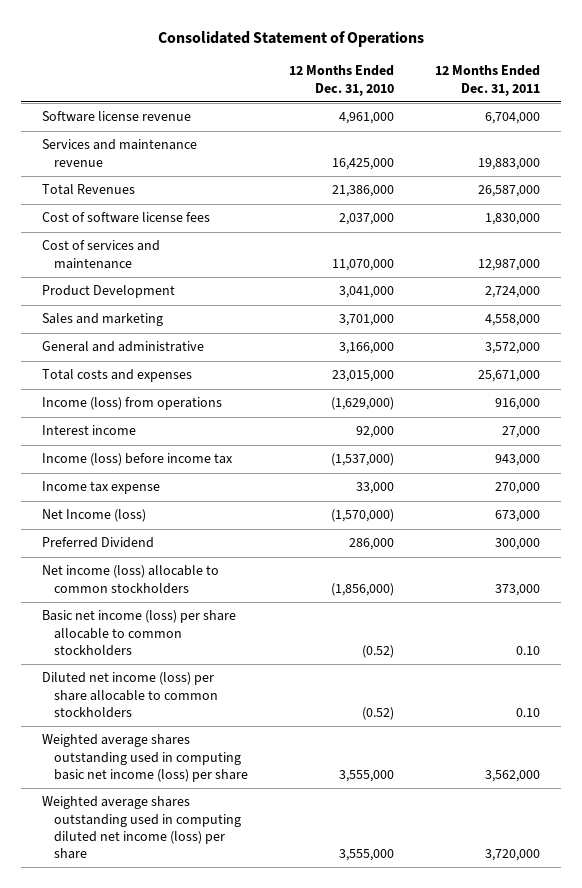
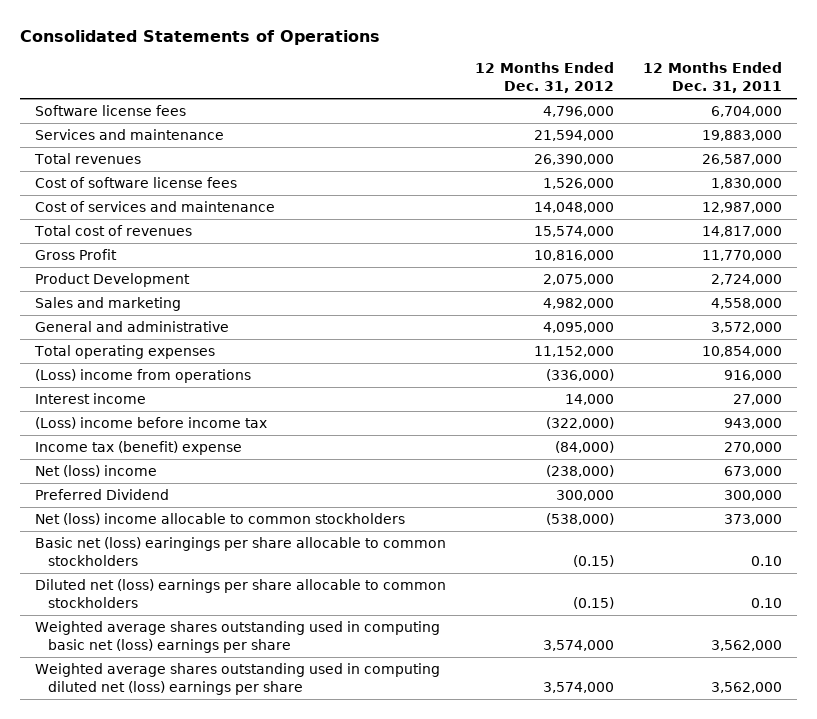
- Consolidated Statement of Operations
+ Consolidated Statements of Operations
- | 12 Months Ended Dec. 31, 2010 | 12 Months Ended Dec. 31, 2011
+ | 12 Months Ended Dec. 31, 2012 | 12 Months Ended Dec. 31, 2011
- Software license revenue | 4,961,000 | 6,704,000
- Services and maintenance revenue | 16,425,000 | 19,883,000
- Total Revenues | 21,386,000 | 26,587,000
+ Software license fees | 4,796,000 | 6,704,000
+ Services and maintenance | 21,594,000 | 19,883,000
+ Total revenues | 26,390,000 | 26,587,000
+ Total cost of revenues | 15,574,000 | 14,817,000
+ Gross Profit | 10,816,000 | 11,770,000
- Total costs and expenses | 23,015,000 | 25,671,000
- Income (loss) from operations | (1,629,000) | 916,000
+ Total operating expenses | 11,152,000 | 10,854,000
+ (Loss) income from operations | (336,000) | 916,000
- Income (loss) before income tax | (1,537,000) | 943,000
- Income tax expense | 33,000 | 270,000
- Net Income (loss) | (1,570,000) | 673,000
+ (Loss) income before income tax | (322,000) | 943,000
+ Income tax (benefit) expense | (84,000) | 270,000
+ Net (loss) income | (238,000) | 673,000
- Net income (loss) allocable to common stockholders | (1,856,000) | 373,000
- Basic net income (loss) per share allocable to common stockholders | (0.52) | 0.10
- Diluted net income (loss) per share allocable to common stockholders | (0.52) | 0.10
- Weighted average shares outstanding used in computing basic net income (loss) per share | 3,555,000 | 3,562,000
- Weighted average shares outstanding used in computing diluted net income (loss) per share | 3,555,000 | 3,720,000
+ Net (loss) income allocable to common stockholders | (538,000) | 373,000
+ Basic net (loss) earingings per share allocable to common stockholders | (0.15) | 0.10
+ Diluted net (loss) earnings per share allocable to common stockholders | (0.15) | 0.10
+ Weighted average shares outstanding used in computing basic net (loss) earnings per share | 3,574,000 | 3,562,000
+ Weighted average shares outstanding used in computing diluted net (loss) earnings per share | 3,574,000 | 3,562,000

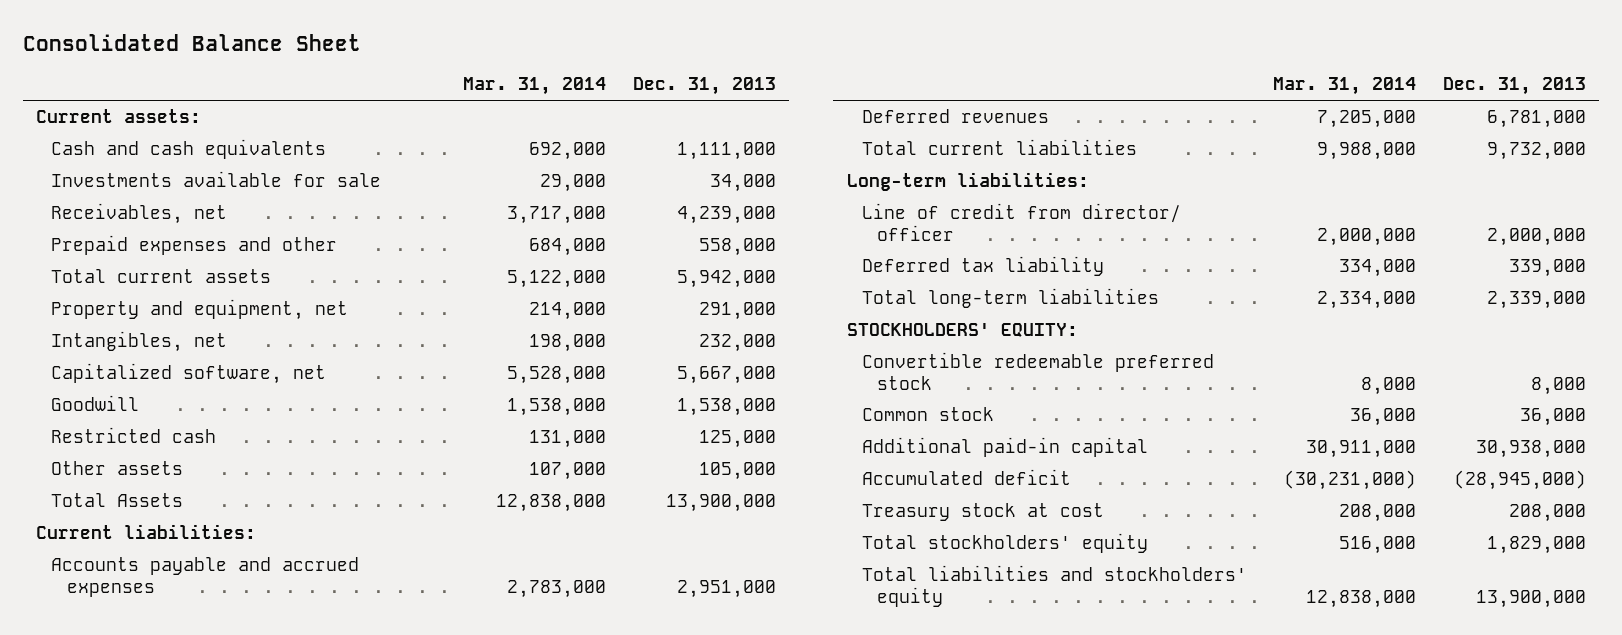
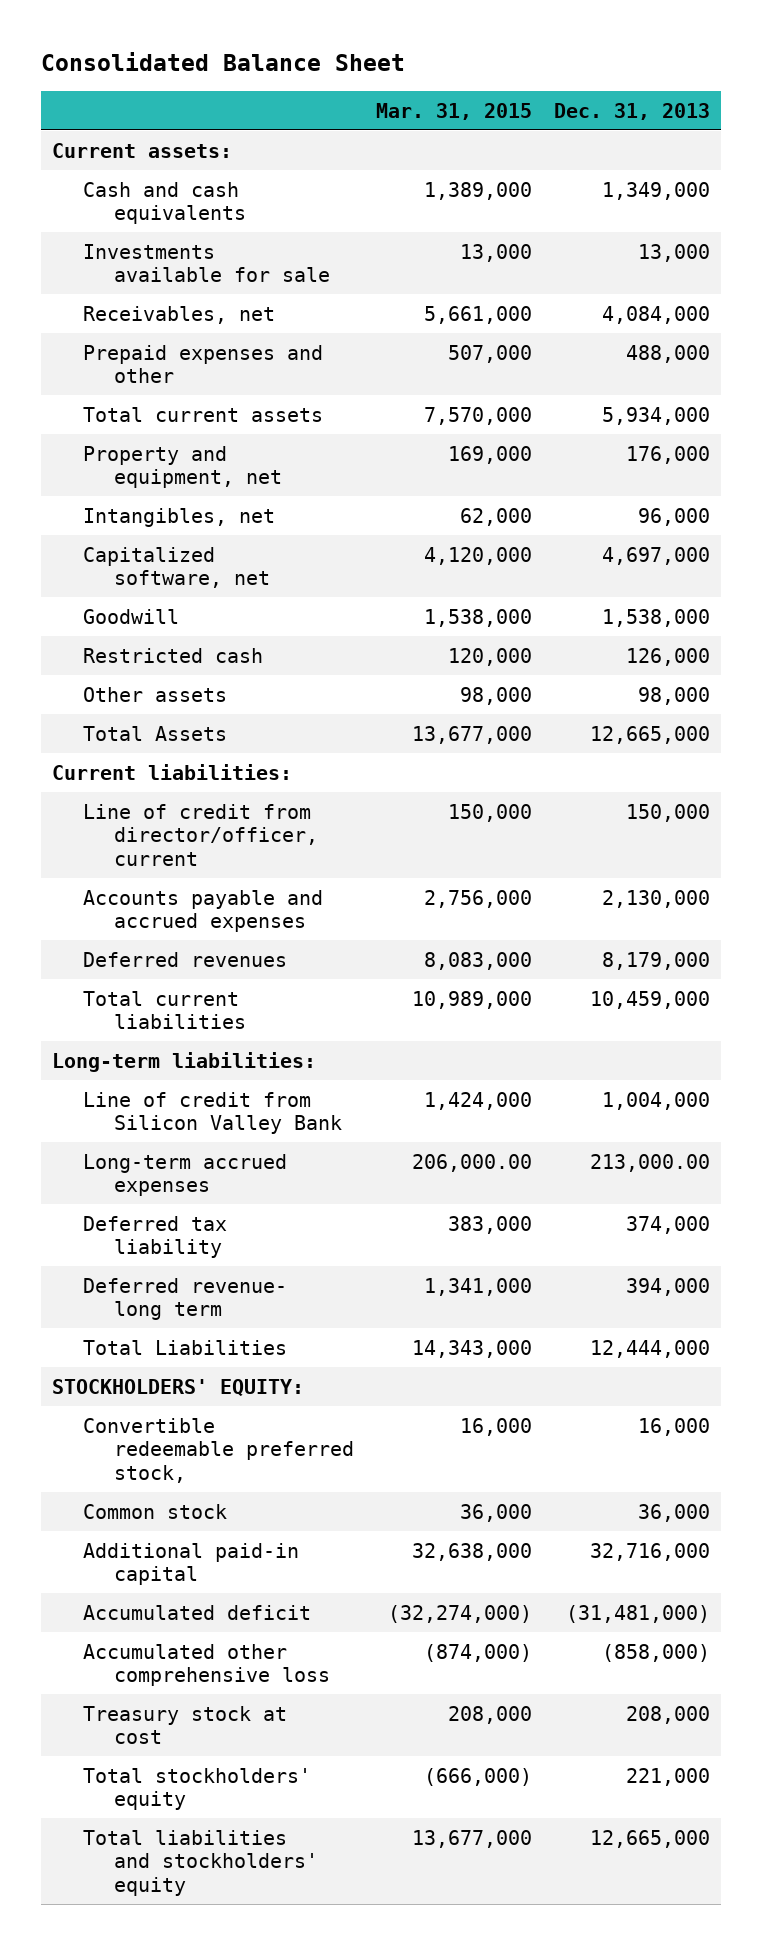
- | Mar. 31, 2014 | Dec. 31, 2013
+ | Mar. 31, 2015 | Dec. 31, 2013
- Cash and cash equivalents | 692,000 | 1,111,000
- Investments available for sale | 29,000 | 34,000
- Receivables, net | 3,717,000 | 4,239,000
- Prepaid expenses and other | 684,000 | 558,000
- Total current assets | 5,122,000 | 5,942,000
- Property and equipment, net | 214,000 | 291,000
- Intangibles, net | 198,000 | 232,000
- Capitalized software, net | 5,528,000 | 5,667,000
+ Cash and cash equivalents | 1,389,000 | 1,349,000
+ Investments available for sale | 13,000 | 13,000
+ Receivables, net | 5,661,000 | 4,084,000
+ Prepaid expenses and other | 507,000 | 488,000
+ Total current assets | 7,570,000 | 5,934,000
+ Property and equipment, net | 169,000 | 176,000
+ Intangibles, net | 62,000 | 96,000
+ Capitalized software, net | 4,120,000 | 4,697,000
- Restricted cash | 131,000 | 125,000
- Other assets | 107,000 | 105,000
- Total Assets | 12,838,000 | 13,900,000
+ Restricted cash | 120,000 | 126,000
+ Other assets | 98,000 | 98,000
+ Total Assets | 13,677,000 | 12,665,000
- Accounts payable and accrued expenses | 2,783,000 | 2,951,000
- Deferred revenues | 7,205,000 | 6,781,000
- Total current liabilities | 9,988,000 | 9,732,000
+ Line of credit from director/officer, current | 150,000 | 150,000
+ Accounts payable and accrued expenses | 2,756,000 | 2,130,000
+ Deferred revenues | 8,083,000 | 8,179,000
+ Total current liabilities | 10,989,000 | 10,459,000
- Line of credit from director/ officer | 2,000,000 | 2,000,000
- Deferred tax liability | 334,000 | 339,000
- Total long-term liabilities | 2,334,000 | 2,339,000
+ Line of credit from Silicon Valley Bank | 1,424,000 | 1,004,000
+ Long-term accrued expenses | 206,000.00 | 213,000.00
+ Deferred tax liability | 383,000 | 374,000
+ Deferred revenue- long term | 1,341,000 | 394,000
+ Total Liabilities | 14,343,000 | 12,444,000
- Convertible redeemable preferred stock | 8,000 | 8,000
+ Convertible redeemable preferred stock, | 16,000 | 16,000
- Additional paid-in capital | 30,911,000 | 30,938,000
- Accumulated deficit | (30,231,000) | (28,945,000)
+ Additional paid-in capital | 32,638,000 | 32,716,000
+ Accumulated deficit | (32,274,000) | (31,481,000)
+ Accumulated other comprehensive loss | (874,000) | (858,000)
- Total stockholders' equity | 516,000 | 1,829,000
- Total liabilities and stockholders' equity | 12,838,000 | 13,900,000
+ Total stockholders' equity | (666,000) | 221,000
+ Total liabilities and stockholders' equity | 13,677,000 | 12,665,000

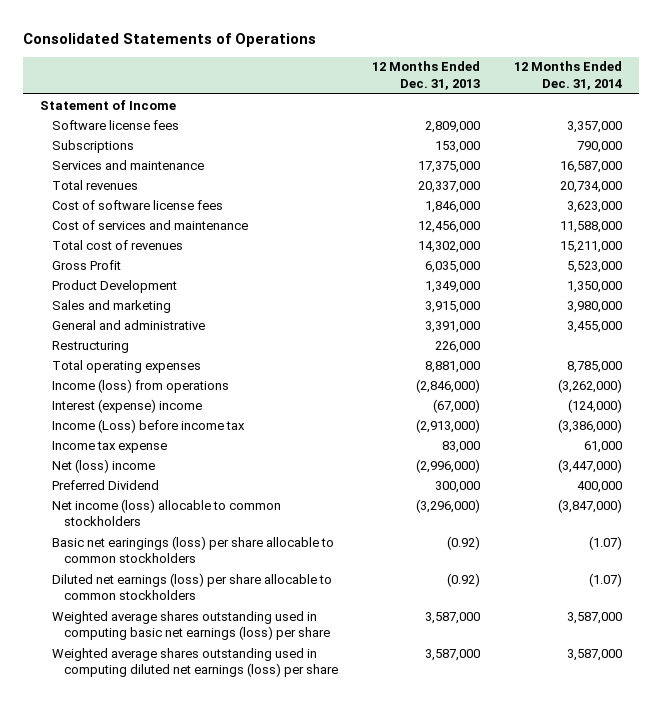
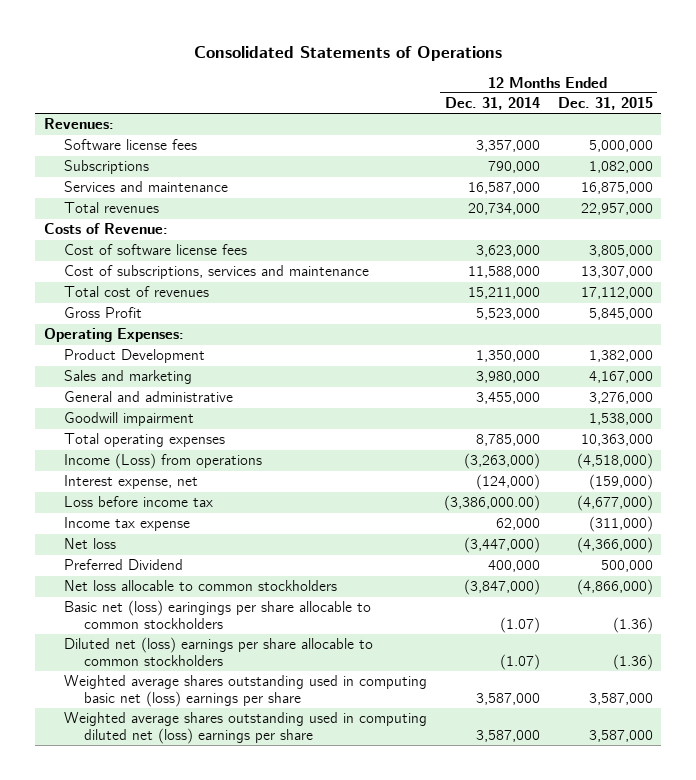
- | 12 Months Ended Dec. 31, 2013 | 12 Months Ended Dec. 31, 2014
+ | 12 Months Ended Dec. 31, 2014 | 12 Months Ended Dec. 31, 2015
- Statement of Income
+ Revenues:
+ Costs of Revenue:
- Cost of services and maintenance | 12,456,000 | 11,588,000
+ Cost of subscriptions, services and maintenance | 11,588,000 | 13,307,000
+ Operating Expenses:
- Restructuring | 226,000 |
+ Goodwill impairment | | 1,538,000
- Income (loss) from operations | (2,846,000) | (3,262,000)
- Interest (expense) income | (67,000) | (124,000)
- Income (Loss) before income tax | (2,913,000) | (3,386,000)
- Income tax expense | 83,000 | 61,000
- Net (loss) income | (2,996,000) | (3,447,000)
+ Income (Loss) from operations | (3,263,000) | (4,518,000)
+ Interest expense, net | (124,000) | (159,000)
+ Loss before income tax | (3,386,000.00) | (4,677,000)
+ Income tax expense | 62,000 | (311,000)
+ Net loss | (3,447,000) | (4,366,000)
- Net income (loss) allocable to common stockholders | (3,296,000) | (3,847,000)
- Basic net earingings (loss) per share allocable to common stockholders | (0.92) | (1.07)
- Diluted net earnings (loss) per share allocable to common stockholders | (0.92) | (1.07)
- Weighted average shares outstanding used in computing basic net earnings (loss) per share | 3,587,000 | 3,587,000
- Weighted average shares outstanding used in computing diluted net earnings (loss) per share | 3,587,000 | 3,587,000
+ Net loss allocable to common stockholders | (3,847,000) | (4,866,000)
+ Basic net (loss) earingings per share allocable to common stockholders | (1.07) | (1.36)
+ Diluted net (loss) earnings per share allocable to common stockholders | (1.07) | (1.36)
+ Weighted average shares outstanding used in computing basic net (loss) earnings per share | 3,587,000 | 3,587,000
+ Weighted average shares outstanding used in computing diluted net (loss) earnings per share | 3,587,000 | 3,587,000

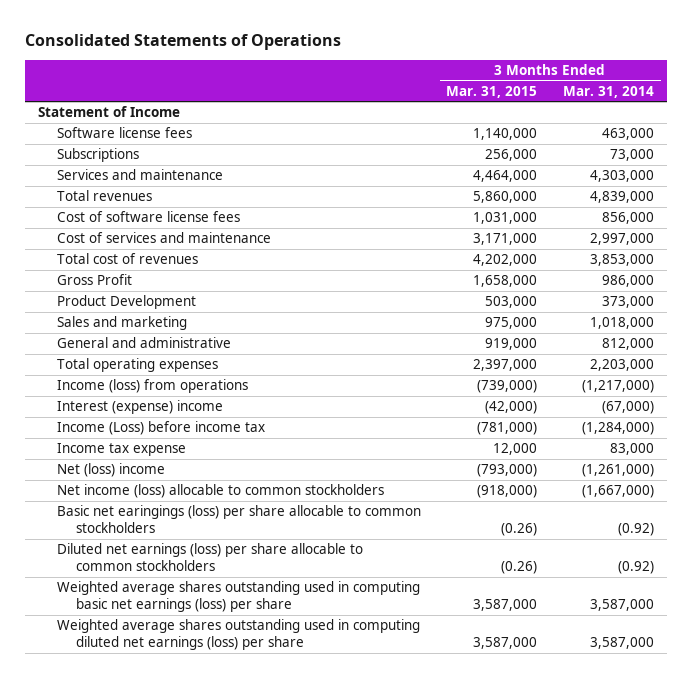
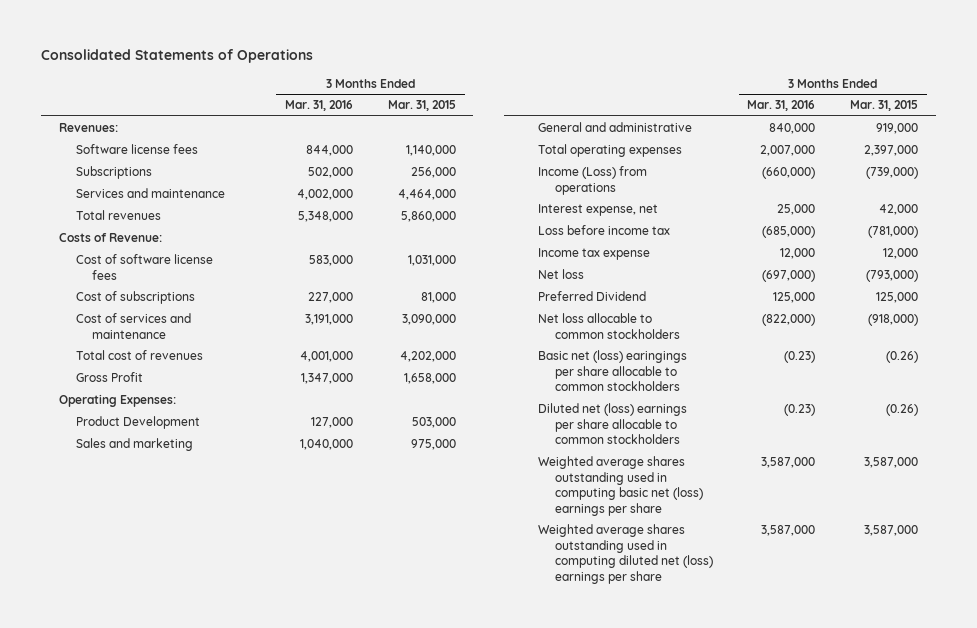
- | 3 Months Ended Mar. 31, 2015 | 3 Months Ended Mar. 31, 2014
+ | 3 Months Ended Mar. 31, 2016 | 3 Months Ended Mar. 31, 2015
- Statement of Income
+ Revenues:
+ Costs of Revenue:
- Cost of services and maintenance | 3,171,000 | 2,997,000
+ Cost of subscriptions | 227,000 | 81,000
+ Cost of services and maintenance | 3,191,000 | 3,090,000
+ Operating Expenses:
- Income (loss) from operations | (739,000) | (1,217,000)
- Interest (expense) income | (42,000) | (67,000)
- Income (Loss) before income tax | (781,000) | (1,284,000)
+ Income (Loss) from operations | (660,000) | (739,000)
+ Interest expense, net | 25,000 | 42,000
+ Loss before income tax | (685,000) | (781,000)
- Net (loss) income | (793,000) | (1,261,000)
- Net income (loss) allocable to common stockholders | (918,000) | (1,667,000)
- Basic net earingings (loss) per share allocable to common stockholders | (0.26) | (0.92)
- Diluted net earnings (loss) per share allocable to common stockholders | (0.26) | (0.92)
- Weighted average shares outstanding used in computing basic net earnings (loss) per share | 3,587,000 | 3,587,000
- Weighted average shares outstanding used in computing diluted net earnings (loss) per share | 3,587,000 | 3,587,000
+ Net loss | (697,000) | (793,000)
+ Preferred Dividend | 125,000 | 125,000
+ Net loss allocable to common stockholders | (822,000) | (918,000)
+ Basic net (loss) earingings per share allocable to common stockholders | (0.23) | (0.26)
+ Diluted net (loss) earnings per share allocable to common stockholders | (0.23) | (0.26)
+ Weighted average shares outstanding used in computing basic net (loss) earnings per share | 3,587,000 | 3,587,000
+ Weighted average shares outstanding used in computing diluted net (loss) earnings per share | 3,587,000 | 3,587,000

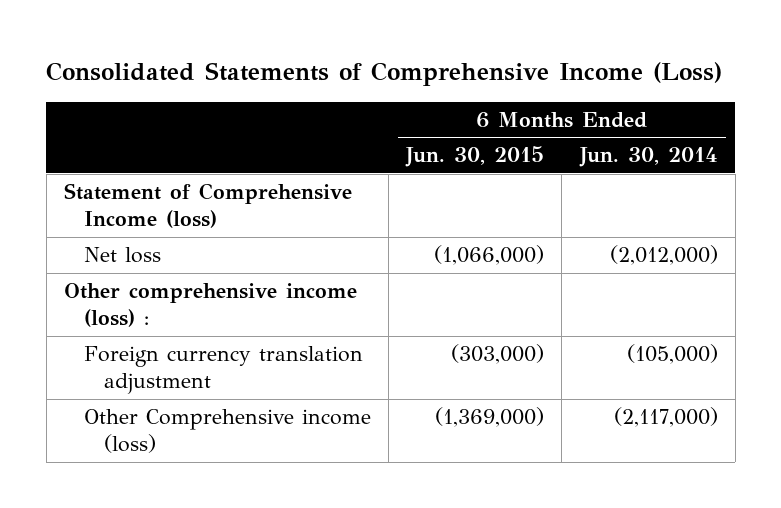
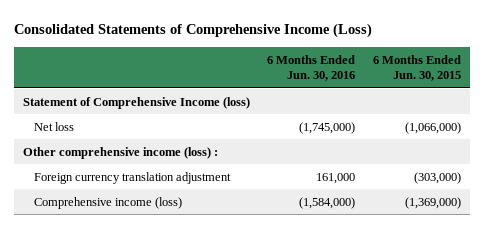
- | 6 Months Ended Jun. 30, 2015 | 6 Months Ended Jun. 30, 2014
+ | 6 Months Ended Jun. 30, 2016 | 6 Months Ended Jun. 30, 2015
- Other Comprehensive income (loss) | (1,369,000) | (2,117,000)
+ Comprehensive income (loss) | (1,584,000) | (1,369,000)

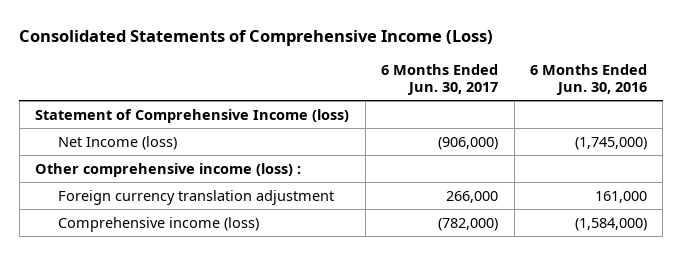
- | 6 Months Ended Jun. 30, 2016 | 6 Months Ended Jun. 30, 2015
+ | 6 Months Ended Jun. 30, 2017 | 6 Months Ended Jun. 30, 2016
- Net loss | (1,745,000) | (1,066,000)
+ Net Income (loss) | (906,000) | (1,745,000)

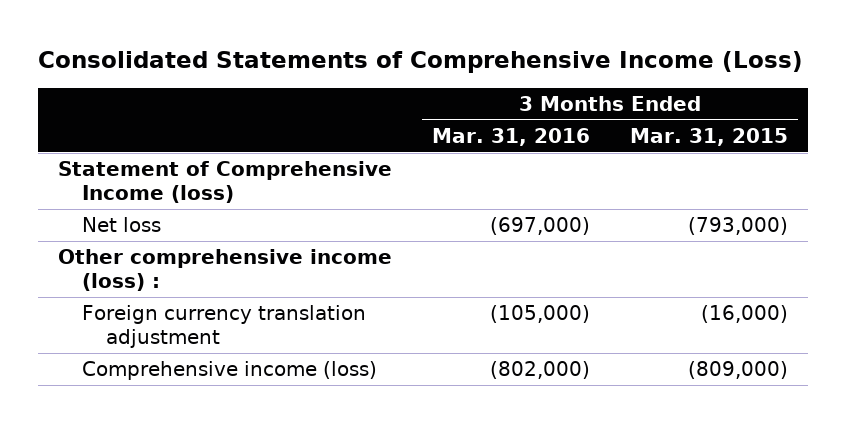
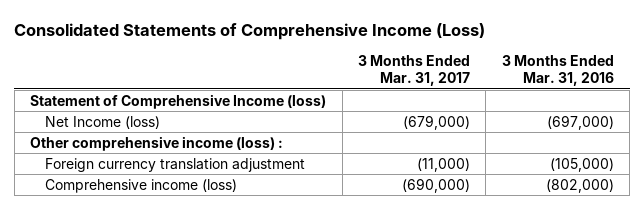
- | 3 Months Ended Mar. 31, 2016 | 3 Months Ended Mar. 31, 2015
+ | 3 Months Ended Mar. 31, 2017 | 3 Months Ended Mar. 31, 2016
- Net loss | (697,000) | (793,000)
+ Net Income (loss) | (679,000) | (697,000)

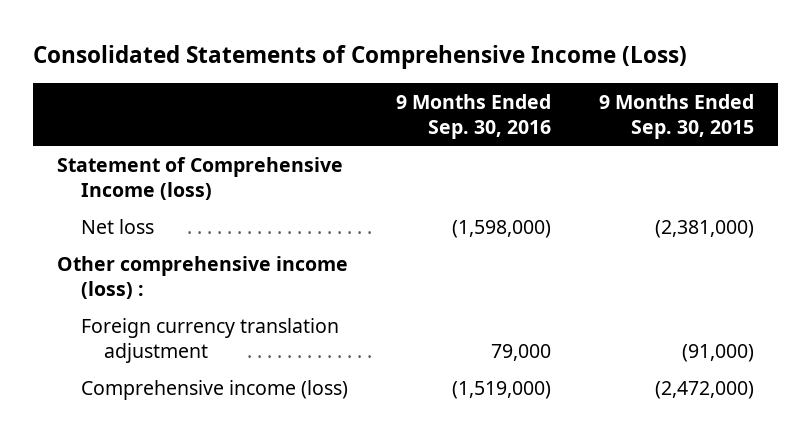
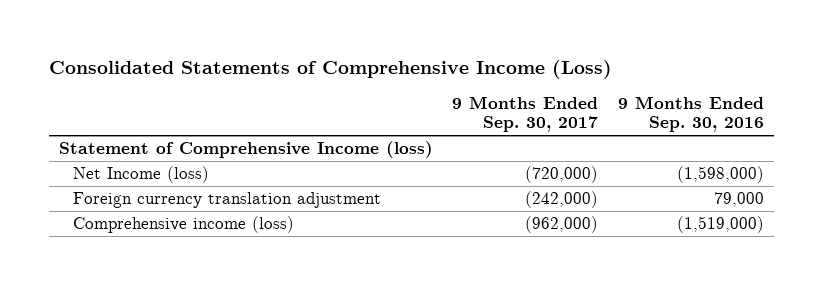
- | 9 Months Ended Sep. 30, 2016 | 9 Months Ended Sep. 30, 2015
+ | 9 Months Ended Sep. 30, 2017 | 9 Months Ended Sep. 30, 2016
- Net loss | (1,598,000) | (2,381,000)
- Other comprehensive income (loss) :
+ Net Income (loss) | (720,000) | (1,598,000)

